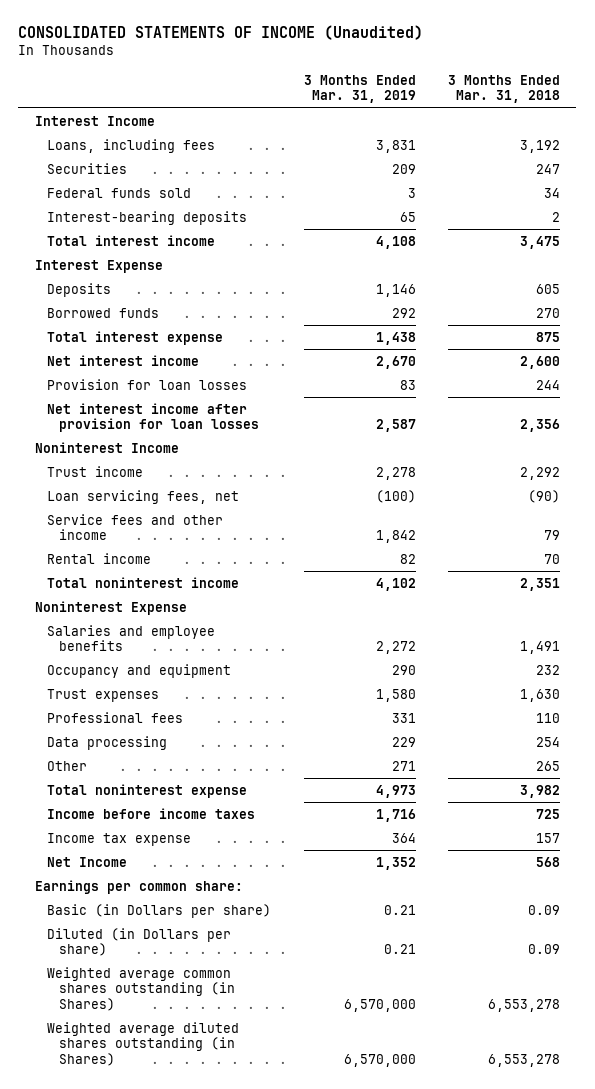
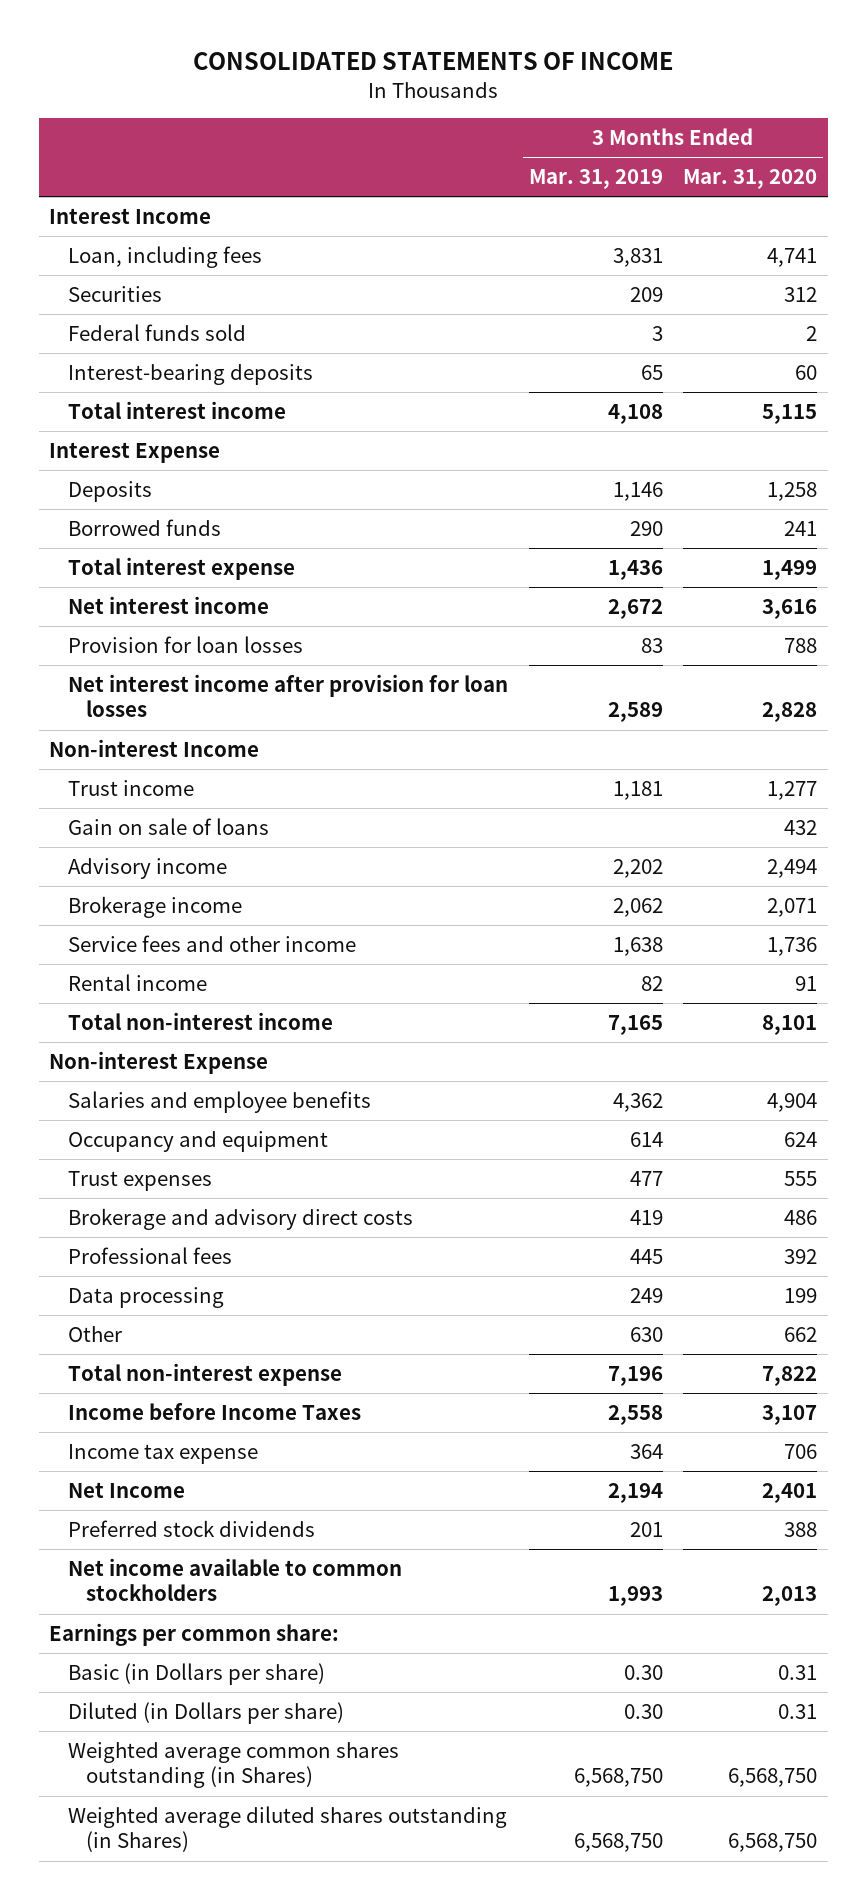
- CONSOLIDATED STATEMENTS OF INCOME (Unaudited)
+ CONSOLIDATED STATEMENTS OF INCOME
- | 3 Months Ended Mar. 31, 2019 | 3 Months Ended Mar. 31, 2018
+ | 3 Months Ended Mar. 31, 2019 | 3 Months Ended Mar. 31, 2020
- Loans, including fees | 3,831 | 3,192
+ Loan, including fees | 3,831 | 4,741
- Borrowed funds | 292 | 270
- Total interest expense | 1,438 | 875
- Net interest income | 2,670 | 2,600
+ Borrowed funds | 290 | 241
+ Total interest expense | 1,436 | 1,499
+ Net interest income | 2,672 | 3,616
- Net interest income after provision for loan losses | 2,587 | 2,356
- Noninterest Income
- Trust income | 2,278 | 2,292
- Loan servicing fees, net | (100) | (90)
- Service fees and other income | 1,842 | 79
+ Net interest income after provision for loan losses | 2,589 | 2,828
+ Non-interest Income
+ Trust income | 1,181 | 1,277
+ Gain on sale of loans | | 432
+ Advisory income | 2,202 | 2,494
+ Brokerage income | 2,062 | 2,071
+ Service fees and other income | 1,638 | 1,736
- Total noninterest income | 4,102 | 2,351
- Noninterest Expense
- Salaries and employee benefits | 2,272 | 1,491
- Occupancy and equipment | 290 | 232
- Trust expenses | 1,580 | 1,630
- Professional fees | 331 | 110
- Data processing | 229 | 254
- Other | 271 | 265
- Total noninterest expense | 4,973 | 3,982
- Income before income taxes | 1,716 | 725
+ Total non-interest income | 7,165 | 8,101
+ Non-interest Expense
+ Salaries and employee benefits | 4,362 | 4,904
+ Occupancy and equipment | 614 | 624
+ Trust expenses | 477 | 555
+ Brokerage and advisory direct costs | 419 | 486
+ Professional fees | 445 | 392
+ Data processing | 249 | 199
+ Other | 630 | 662
+ Total non-interest expense | 7,196 | 7,822
+ Income before Income Taxes | 2,558 | 3,107
- Net Income | 1,352 | 568
+ Net Income | 2,194 | 2,401
+ Preferred stock dividends | 201 | 388
+ Net income available to common stockholders | 1,993 | 2,013
- Basic (in Dollars per share) | 0.21 | 0.09
- Diluted (in Dollars per share) | 0.21 | 0.09
- Weighted average common shares outstanding (in Shares) | 6,570,000 | 6,553,278
- Weighted average diluted shares outstanding (in Shares) | 6,570,000 | 6,553,278
+ Basic (in Dollars per share) | 0.30 | 0.31
+ Diluted (in Dollars per share) | 0.30 | 0.31
+ Weighted average common shares outstanding (in Shares) | 6,568,750 | 6,568,750
+ Weighted average diluted shares outstanding (in Shares) | 6,568,750 | 6,568,750

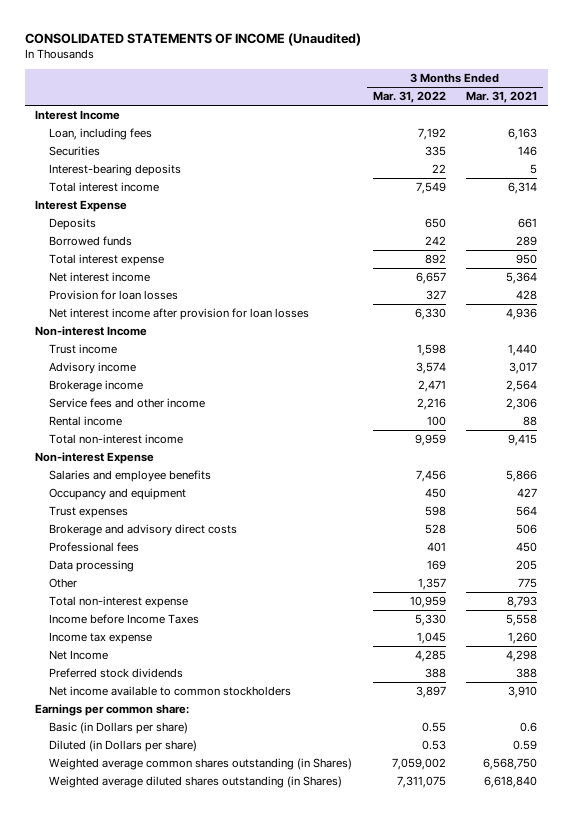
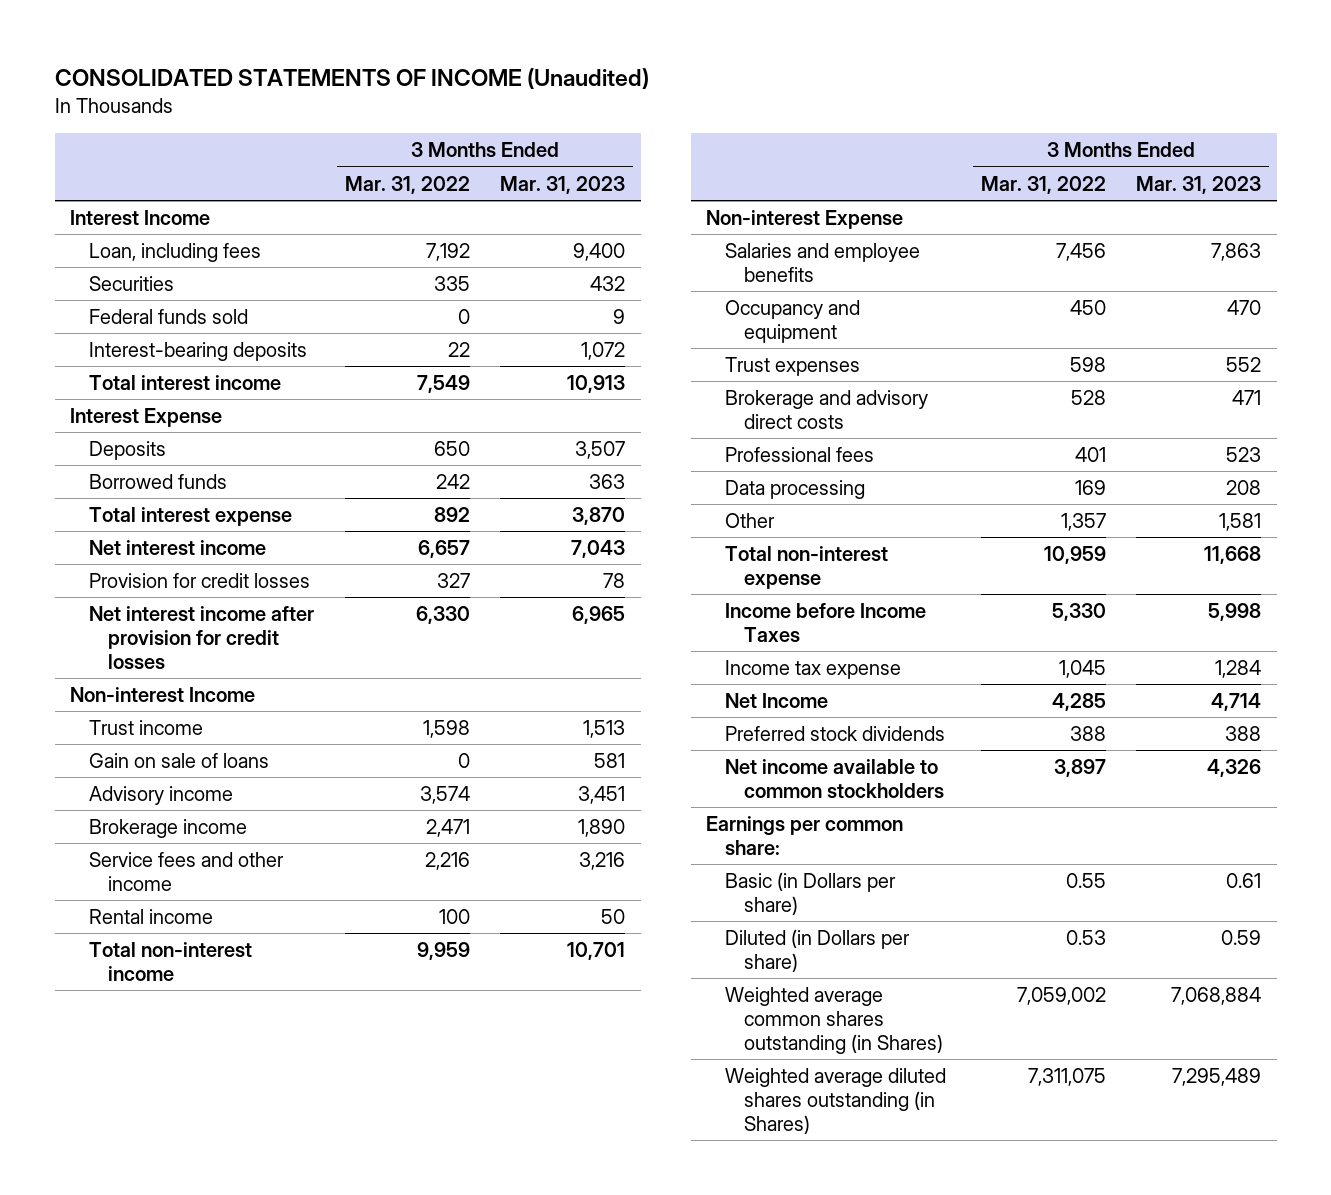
- | 3 Months Ended Mar. 31, 2022 | 3 Months Ended Mar. 31, 2021
+ | 3 Months Ended Mar. 31, 2022 | 3 Months Ended Mar. 31, 2023
+ Federal funds sold | 0 | 9
- Provision for loan losses | 327 | 428
- Net interest income after provision for loan losses | 6,330 | 4,936
+ Provision for credit losses | 327 | 78
+ Net interest income after provision for credit losses | 6,330 | 6,965
+ Gain on sale of loans | 0 | 581

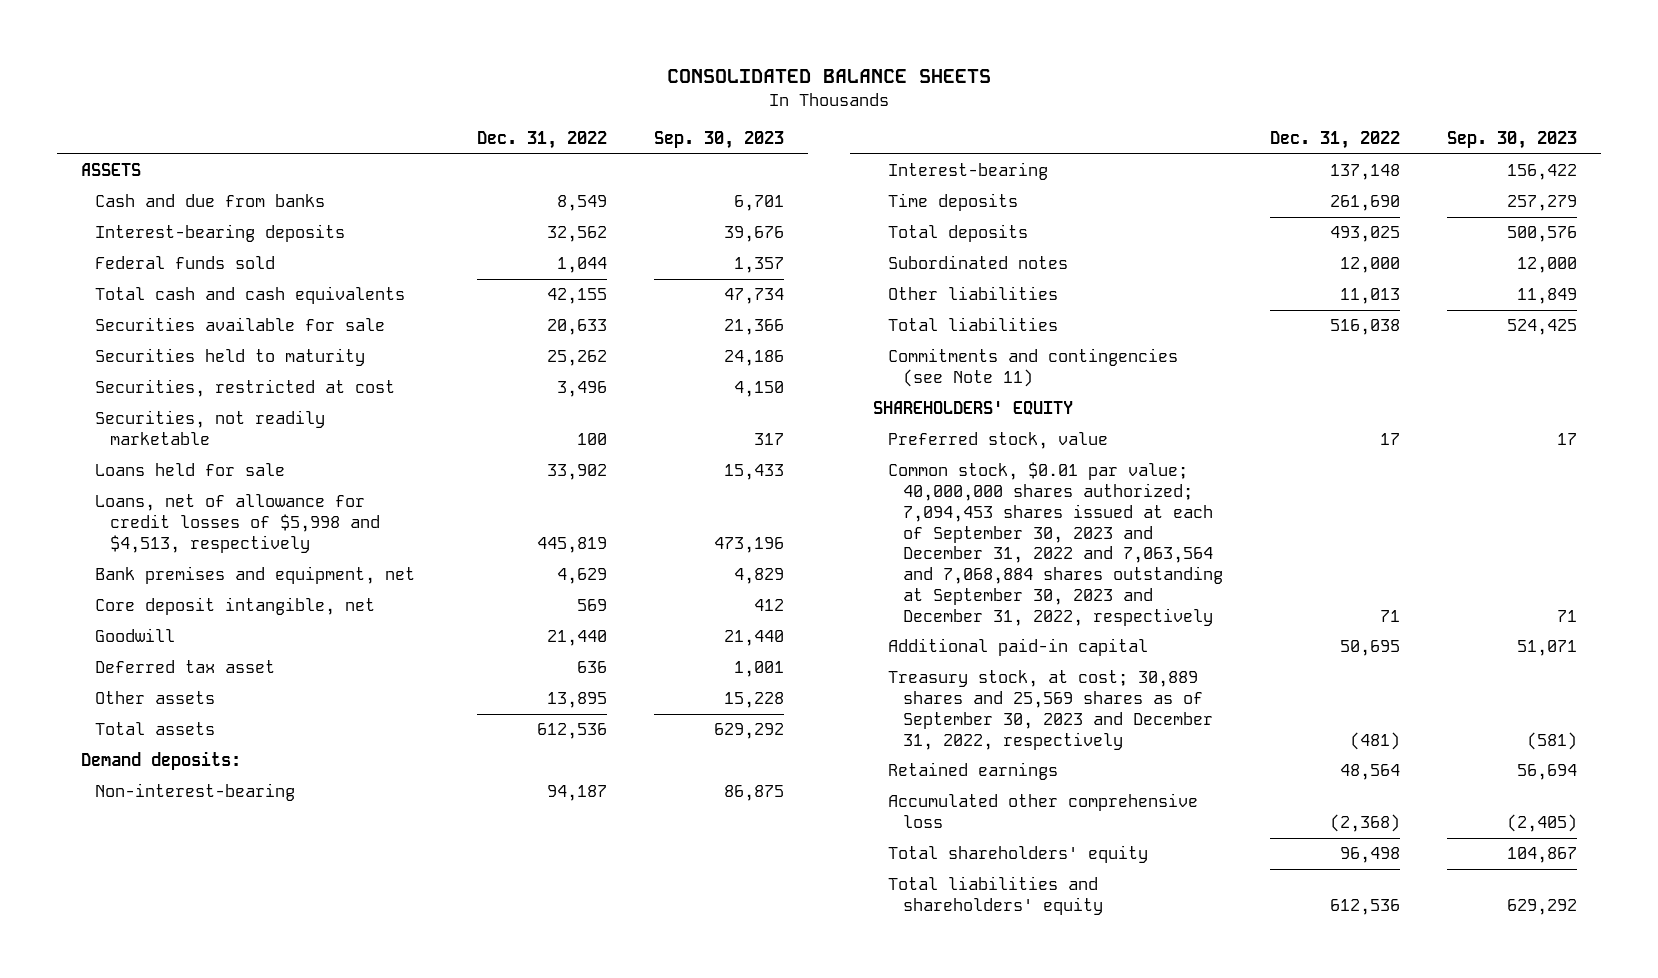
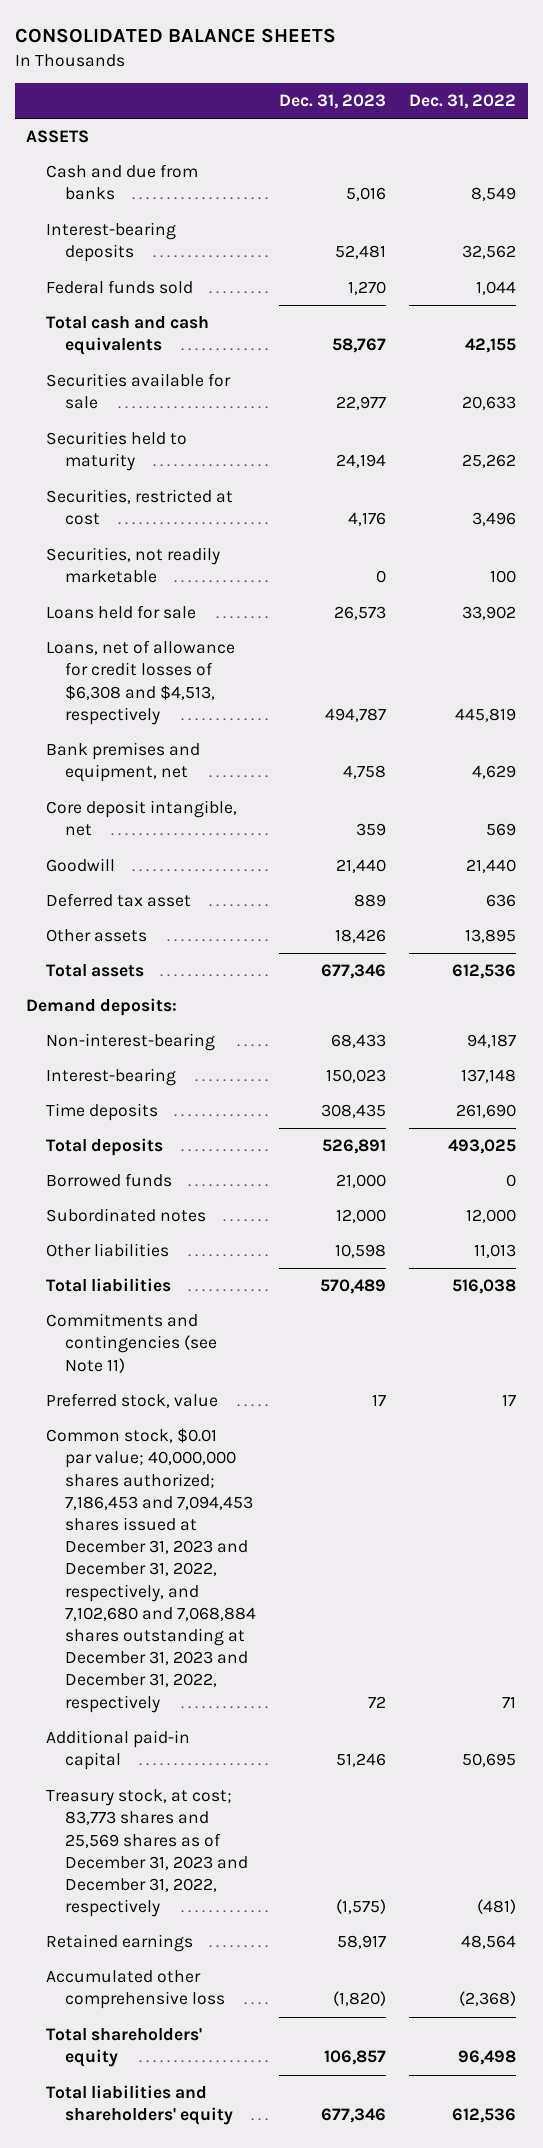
- | Dec. 31, 2022 | Sep. 30, 2023
+ | Dec. 31, 2023 | Dec. 31, 2022
- Loans, net of allowance for credit losses of $5,998 and $4,513, respectively | 445,819 | 473,196
+ Loans, net of allowance for credit losses of $6,308 and $4,513, respectively | 494,787 | 445,819
+ Borrowed funds | 21,000 | 0
- SHAREHOLDERS' EQUITY
- Common stock, $0.01 par value; 40,000,000 shares authorized; 7,094,453 shares issued at each of September 30, 2023 and December 31, 2022 and 7,063,564 and 7,068,884 shares outstanding at September 30, 2023 and December 31, 2022, respectively | 71 | 71
+ Common stock, $0.01 par value; 40,000,000 shares authorized; 7,186,453 and 7,094,453 shares issued at December 31, 2023 and December 31, 2022, respectively, and 7,102,680 and 7,068,884 shares outstanding at December 31, 2023 and December 31, 2022, respectively | 72 | 71
- Treasury stock, at cost; 30,889 shares and 25,569 shares as of September 30, 2023 and December 31, 2022, respectively | (481) | (581)
+ Treasury stock, at cost; 83,773 shares and 25,569 shares as of December 31, 2023 and December 31, 2022, respectively | (1,575) | (481)

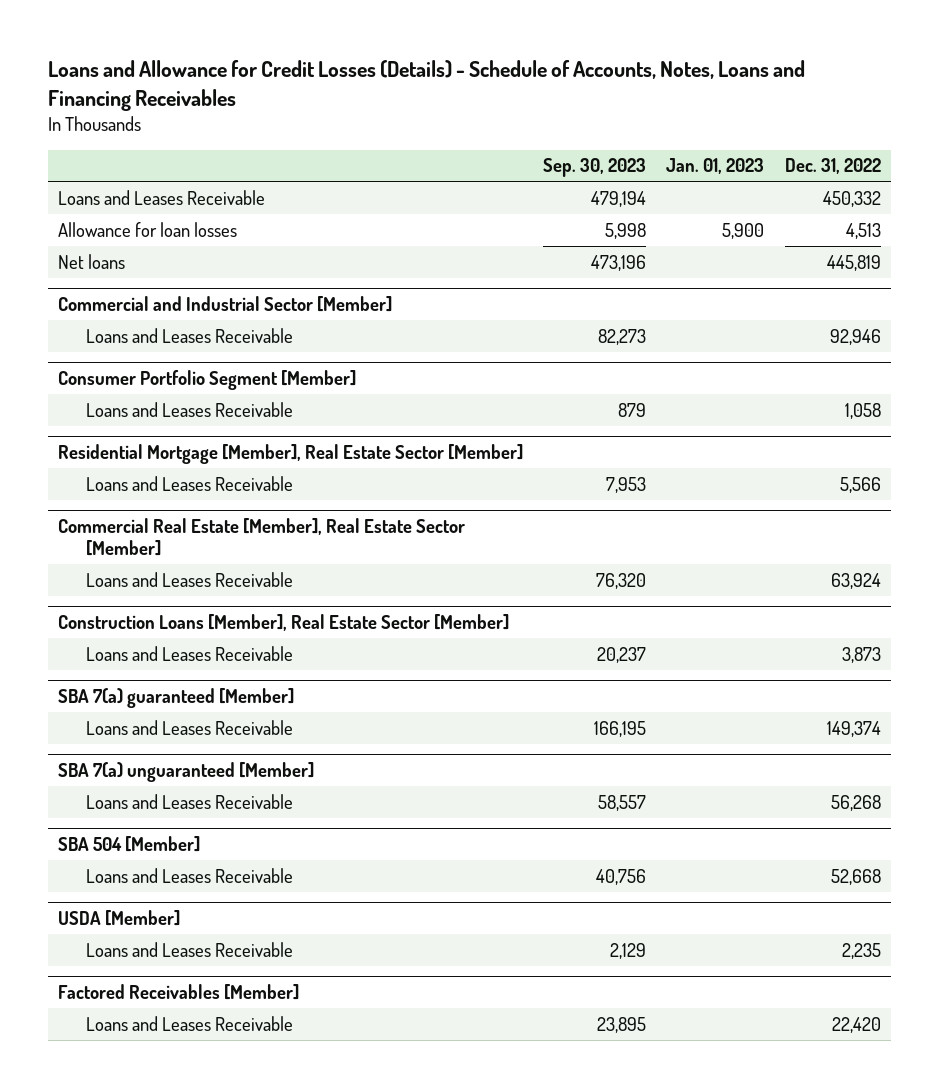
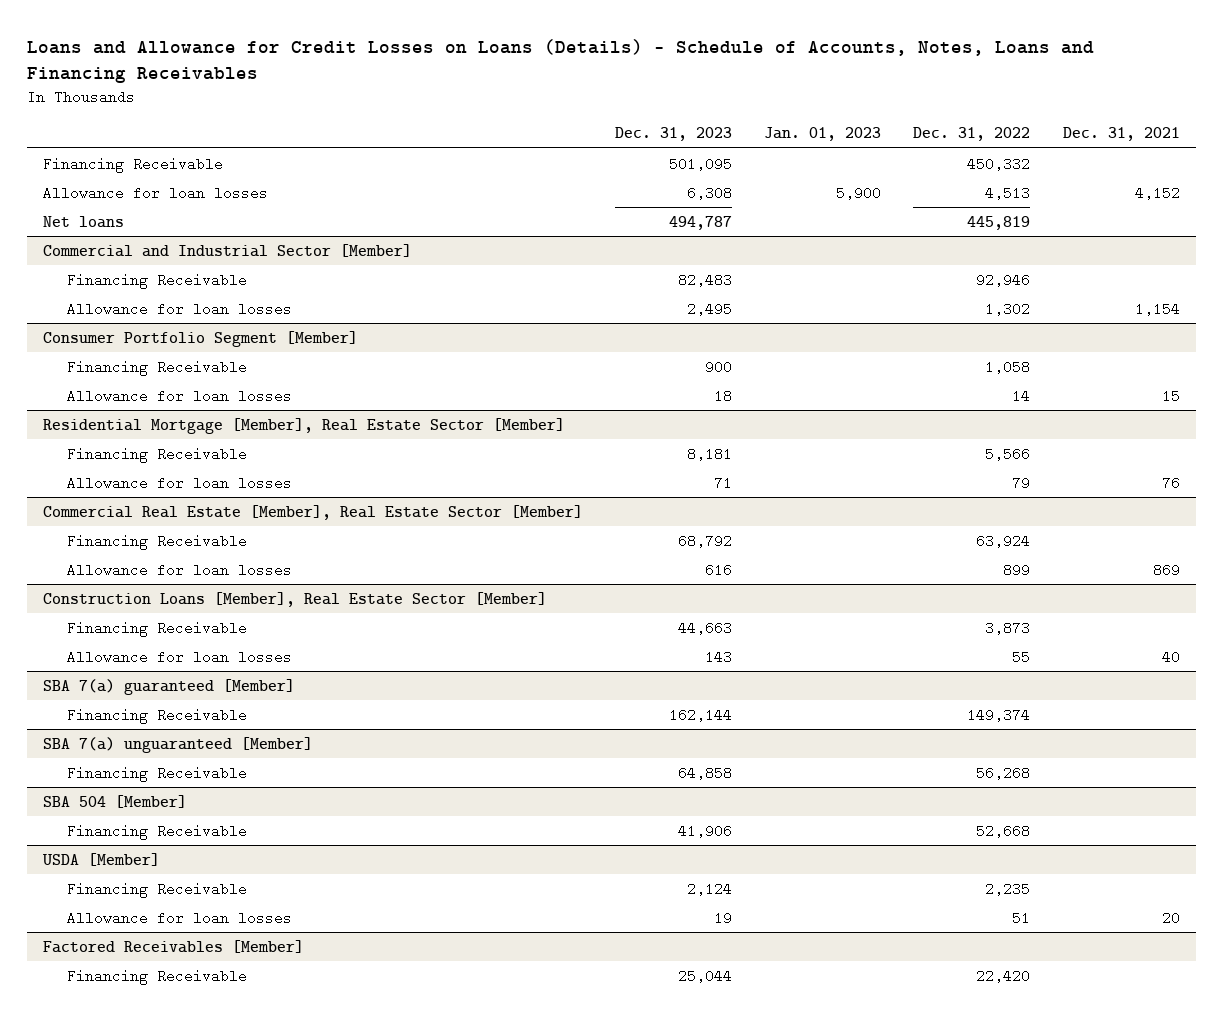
- Loans and Allowance for Credit Losses (Details) - Schedule of Accounts, Notes, Loans and Financing Receivables
+ Loans and Allowance for Credit Losses on Loans (Details) - Schedule of Accounts, Notes, Loans and Financing Receivables
- | Sep. 30, 2023 | Jan. 01, 2023 | Dec. 31, 2022
+ | Dec. 31, 2023 | Jan. 01, 2023 | Dec. 31, 2022 | Dec. 31, 2021
- Loans and Leases Receivable | 479,194 | | 450,332
+ Financing Receivable | 501,095 | | 450,332 |
@ Commercial and Industrial Sector [Member]
- Loans and Leases Receivable | 82,273 | | 92,946
+ Financing Receivable | 82,483 | | 92,946 |
+ Allowance for loan losses | 2,495 | | 1,302 | 1,154
@ Consumer Portfolio Segment [Member]
- Loans and Leases Receivable | 879 | | 1,058
+ Financing Receivable | 900 | | 1,058 |
+ Allowance for loan losses | 18 | | 14 | 15
@ Residential Mortgage [Member], Real Estate Sector [Member]
- Loans and Leases Receivable | 7,953 | | 5,566
+ Financing Receivable | 8,181 | | 5,566 |
+ Allowance for loan losses | 71 | | 79 | 76
@ Commercial Real Estate [Member], Real Estate Sector [Member]
- Loans and Leases Receivable | 76,320 | | 63,924
+ Financing Receivable | 68,792 | | 63,924 |
+ Allowance for loan losses | 616 | | 899 | 869
@ Construction Loans [Member], Real Estate Sector [Member]
- Loans and Leases Receivable | 20,237 | | 3,873
+ Financing Receivable | 44,663 | | 3,873 |
+ Allowance for loan losses | 143 | | 55 | 40
@ SBA 7(a) guaranteed [Member]
- Loans and Leases Receivable | 166,195 | | 149,374
+ Financing Receivable | 162,144 | | 149,374 |
@ SBA 7(a) unguaranteed [Member]
- Loans and Leases Receivable | 58,557 | | 56,268
+ Financing Receivable | 64,858 | | 56,268 |
@ SBA 504 [Member]
- Loans and Leases Receivable | 40,756 | | 52,668
+ Financing Receivable | 41,906 | | 52,668 |
@ USDA [Member]
- Loans and Leases Receivable | 2,129 | | 2,235
+ Financing Receivable | 2,124 | | 2,235 |
+ Allowance for loan losses | 19 | | 51 | 20
@ Factored Receivables [Member]
- Loans and Leases Receivable | 23,895 | | 22,420
+ Financing Receivable | 25,044 | | 22,420 |

